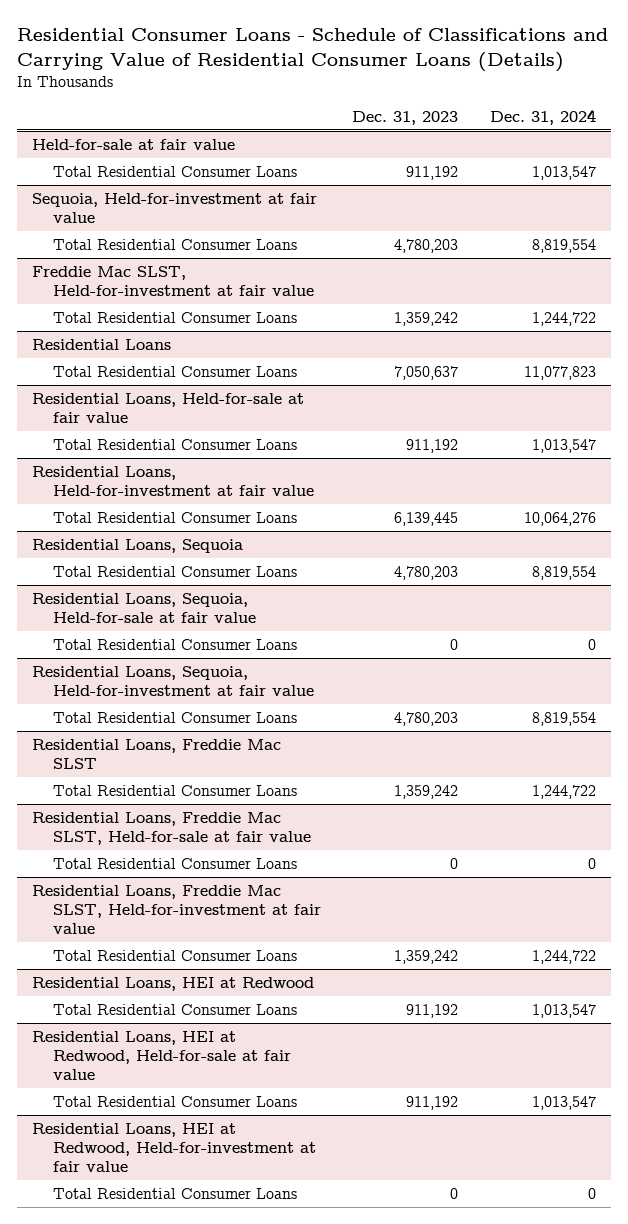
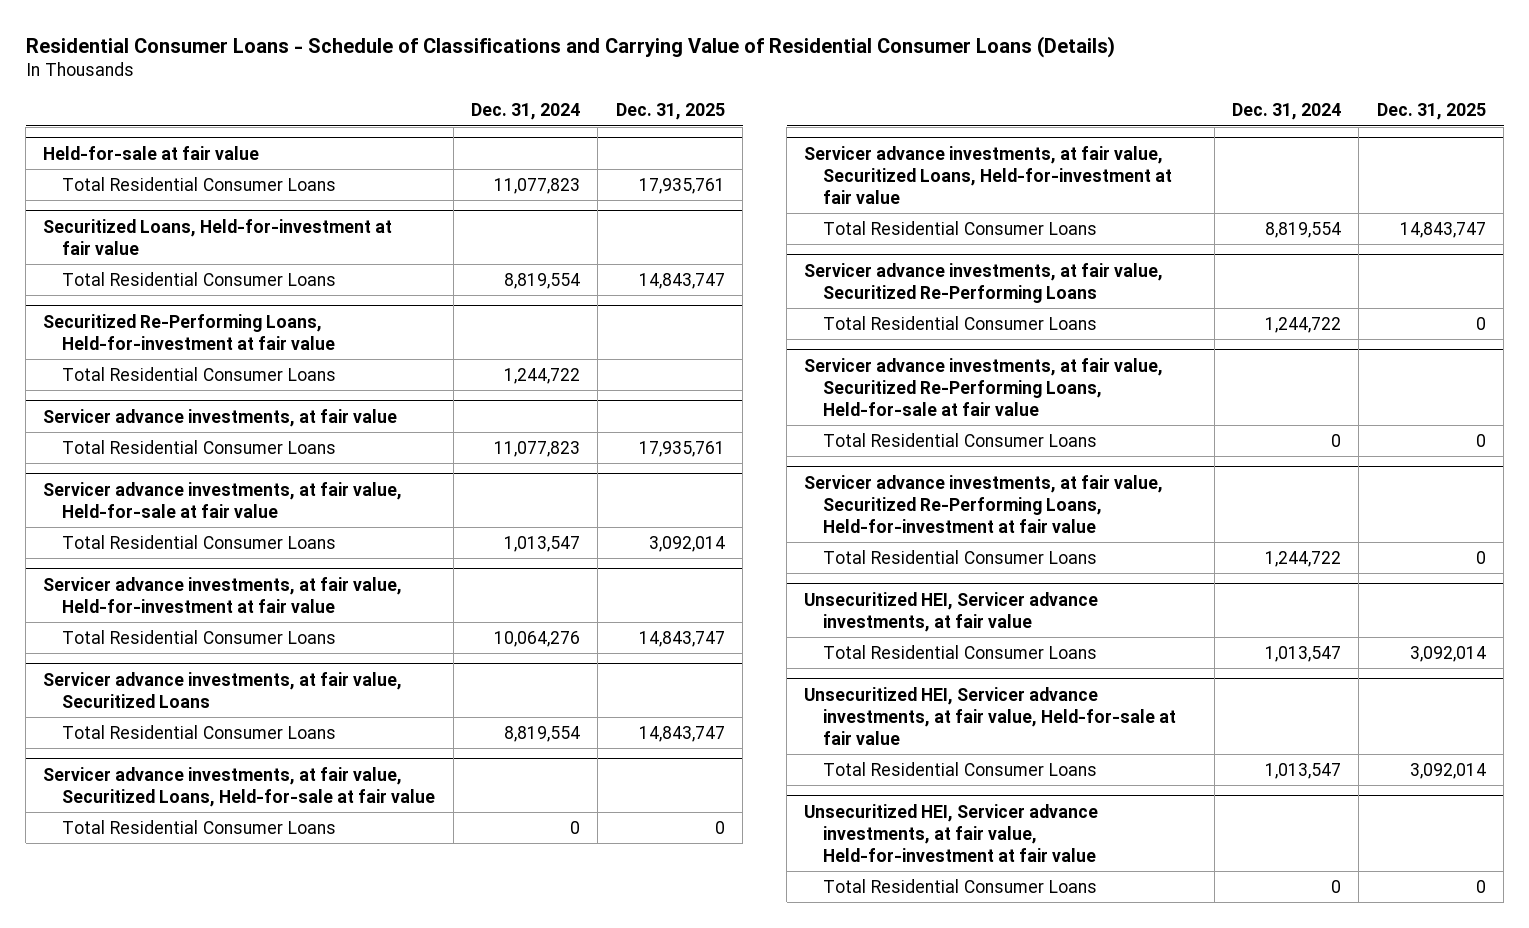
- | Dec. 31, 2023 | Dec. 31, 2024
+ | Dec. 31, 2024 | Dec. 31, 2025
@ Held-for-sale at fair value
- Total Residential Consumer Loans | 911,192 | 1,013,547
- Sequoia, Held-for-investment at fair value
@ Held-for-sale at fair value
+ Total Residential Consumer Loans | 11,077,823 | 17,935,761
+ Securitized Loans, Held-for-investment at fair value
- Freddie Mac SLST, Held-for-investment at fair value
+ Securitized Re-Performing Loans, Held-for-investment at fair value
- Residential Loans
+ Servicer advance investments, at fair value
- Residential Loans, Held-for-sale at fair value
+ Servicer advance investments, at fair value, Held-for-sale at fair value
- Residential Loans, Held-for-investment at fair value
+ Servicer advance investments, at fair value, Held-for-investment at fair value
- Residential Loans, Sequoia
+ Servicer advance investments, at fair value, Securitized Loans
- Residential Loans, Sequoia, Held-for-sale at fair value
+ Servicer advance investments, at fair value, Securitized Loans, Held-for-sale at fair value
- Residential Loans, Sequoia, Held-for-investment at fair value
+ Servicer advance investments, at fair value, Securitized Loans, Held-for-investment at fair value
- Residential Loans, Freddie Mac SLST
+ Servicer advance investments, at fair value, Securitized Re-Performing Loans
- Residential Loans, Freddie Mac SLST, Held-for-sale at fair value
+ Servicer advance investments, at fair value, Securitized Re-Performing Loans, Held-for-sale at fair value
- Residential Loans, Freddie Mac SLST, Held-for-investment at fair value
+ Servicer advance investments, at fair value, Securitized Re-Performing Loans, Held-for-investment at fair value
- Residential Loans, HEI at Redwood
+ Unsecuritized HEI, Servicer advance investments, at fair value
- Residential Loans, HEI at Redwood, Held-for-sale at fair value
+ Unsecuritized HEI, Servicer advance investments, at fair value, Held-for-sale at fair value
- Residential Loans, HEI at Redwood, Held-for-investment at fair value
+ Unsecuritized HEI, Servicer advance investments, at fair value, Held-for-investment at fair value

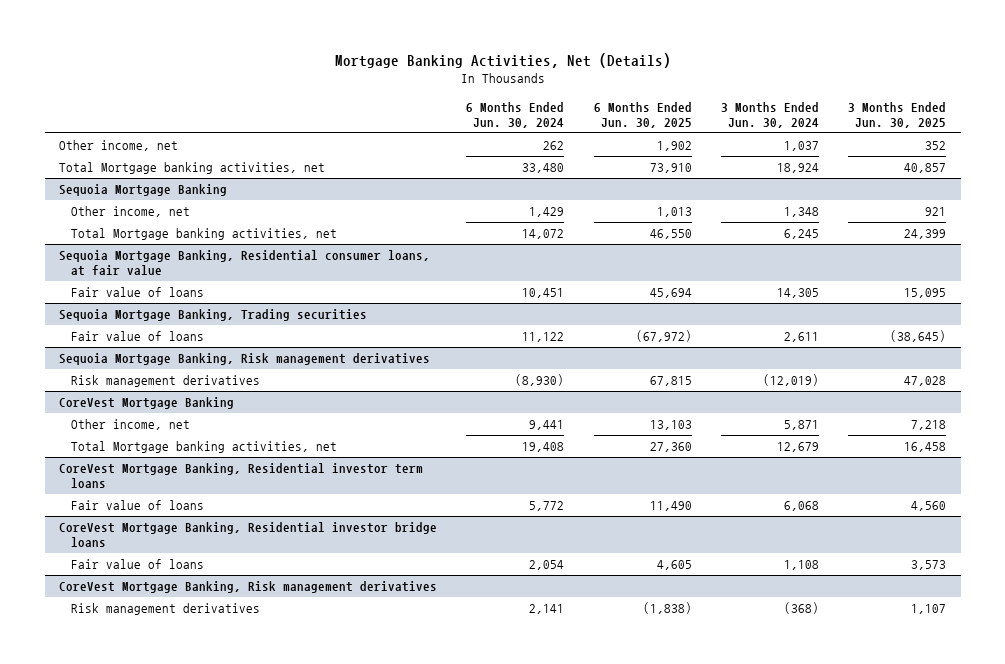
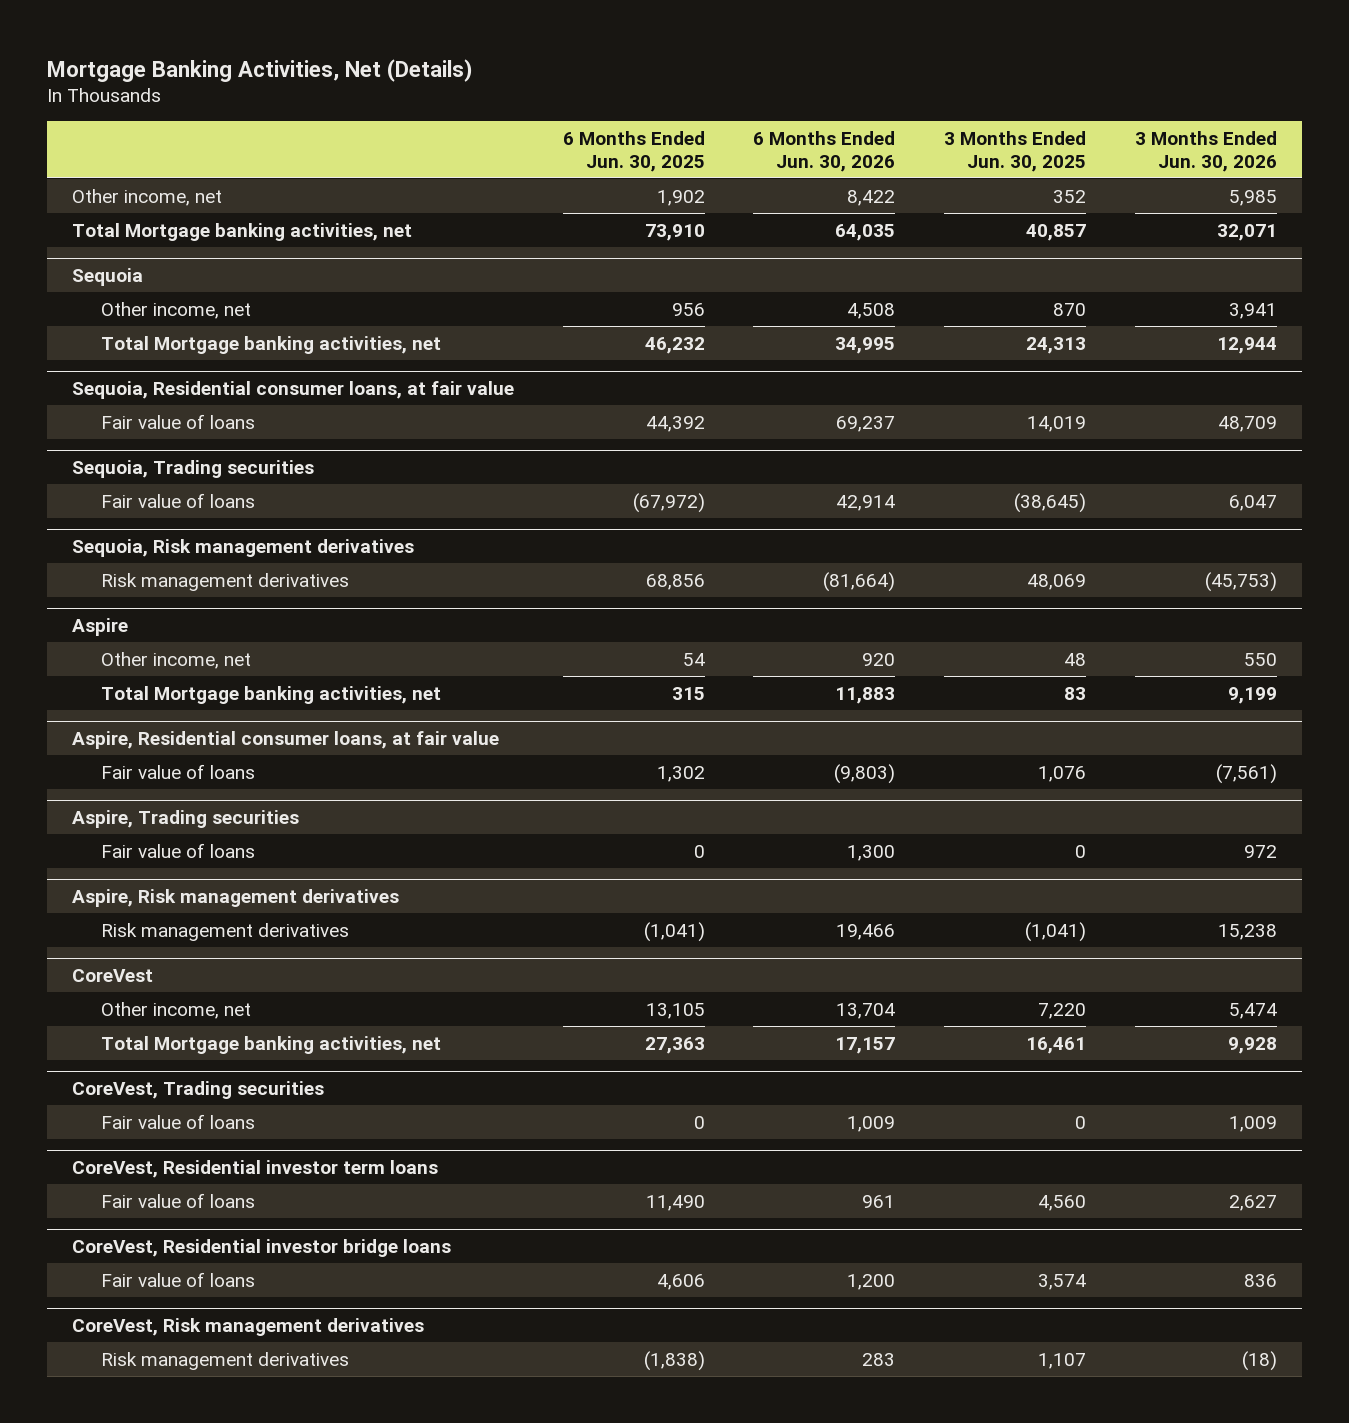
- | 6 Months Ended Jun. 30, 2024 | 6 Months Ended Jun. 30, 2025 | 3 Months Ended Jun. 30, 2024 | 3 Months Ended Jun. 30, 2025
+ | 6 Months Ended Jun. 30, 2025 | 6 Months Ended Jun. 30, 2026 | 3 Months Ended Jun. 30, 2025 | 3 Months Ended Jun. 30, 2026
- Sequoia Mortgage Banking
- Other income, net | 1,429 | 1,013 | 1,348 | 921
- Total Mortgage banking activities, net | 14,072 | 46,550 | 6,245 | 24,399
- Sequoia Mortgage Banking, Residential consumer loans, at fair value
- Fair value of loans | 10,451 | 45,694 | 14,305 | 15,095
- Sequoia Mortgage Banking, Trading securities
+ Sequoia
+ Other income, net | 956 | 4,508 | 870 | 3,941
+ Total Mortgage banking activities, net | 46,232 | 34,995 | 24,313 | 12,944
+ Sequoia, Residential consumer loans, at fair value
+ Fair value of loans | 44,392 | 69,237 | 14,019 | 48,709
+ Sequoia, Trading securities
- Sequoia Mortgage Banking, Risk management derivatives
- Risk management derivatives | (8,930) | 67,815 | (12,019) | 47,028
- CoreVest Mortgage Banking
- Other income, net | 9,441 | 13,103 | 5,871 | 7,218
- Total Mortgage banking activities, net | 19,408 | 27,360 | 12,679 | 16,458
- CoreVest Mortgage Banking, Residential investor term loans
+ Sequoia, Risk management derivatives
+ Risk management derivatives | 68,856 | (81,664) | 48,069 | (45,753)
+ Aspire
+ Other income, net | 54 | 920 | 48 | 550
+ Total Mortgage banking activities, net | 315 | 11,883 | 83 | 9,199
+ Aspire, Residential consumer loans, at fair value
+ Fair value of loans | 1,302 | (9,803) | 1,076 | (7,561)
+ Aspire, Trading securities
+ Fair value of loans | 0 | 1,300 | 0 | 972
+ Aspire, Risk management derivatives
+ Risk management derivatives | (1,041) | 19,466 | (1,041) | 15,238
+ CoreVest
+ Other income, net | 13,105 | 13,704 | 7,220 | 5,474
+ Total Mortgage banking activities, net | 27,363 | 17,157 | 16,461 | 9,928
+ CoreVest, Trading securities
+ Fair value of loans | 0 | 1,009 | 0 | 1,009
+ CoreVest, Residential investor term loans
- CoreVest Mortgage Banking, Residential investor bridge loans
- Fair value of loans | 2,054 | 4,605 | 1,108 | 3,573
- CoreVest Mortgage Banking, Risk management derivatives
+ CoreVest, Residential investor bridge loans
+ Fair value of loans | 4,606 | 1,200 | 3,574 | 836
+ CoreVest, Risk management derivatives

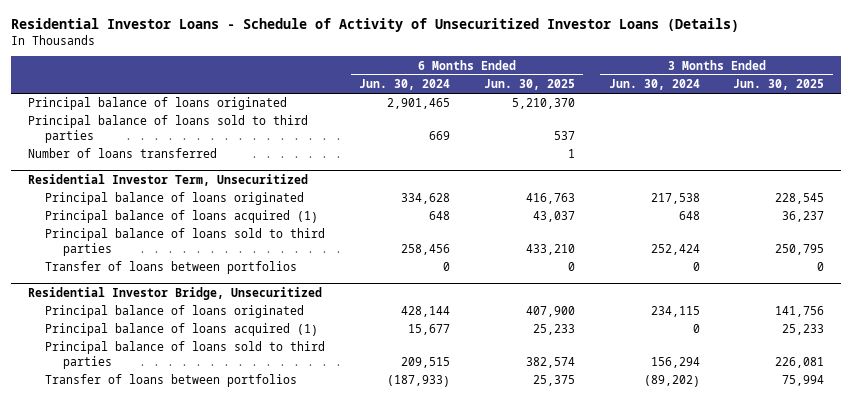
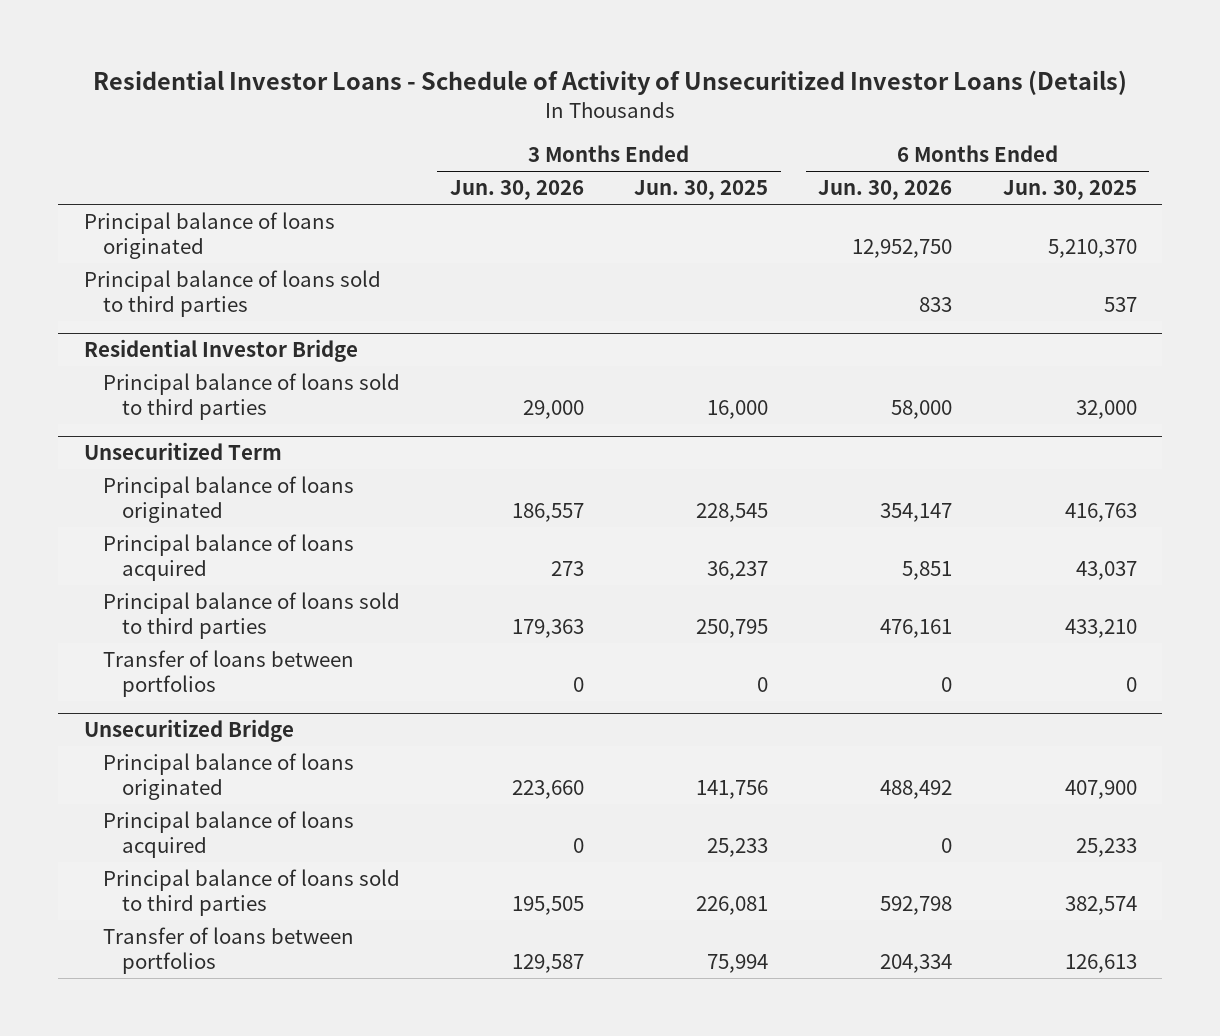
- | 6 Months Ended Jun. 30, 2024 | 6 Months Ended Jun. 30, 2025 | 3 Months Ended Jun. 30, 2024 | 3 Months Ended Jun. 30, 2025
+ | 3 Months Ended Jun. 30, 2026 | 3 Months Ended Jun. 30, 2025 | 6 Months Ended Jun. 30, 2026 | 6 Months Ended Jun. 30, 2025
- Number of loans transferred | | 1 | |
- Residential Investor Term, Unsecuritized
+ Residential Investor Bridge
+ Principal balance of loans sold to third parties | 29,000 | 16,000 | 58,000 | 32,000
+ Unsecuritized Term
- Principal balance of loans acquired (1) | 648 | 43,037 | 648 | 36,237
+ Principal balance of loans acquired | 273 | 36,237 | 5,851 | 43,037
- Residential Investor Bridge, Unsecuritized
+ Unsecuritized Bridge
- Principal balance of loans acquired (1) | 15,677 | 25,233 | 0 | 25,233
+ Principal balance of loans acquired | 0 | 25,233 | 0 | 25,233
- Transfer of loans between portfolios | (187,933) | 25,375 | (89,202) | 75,994
+ Transfer of loans between portfolios | 129,587 | 75,994 | 204,334 | 126,613

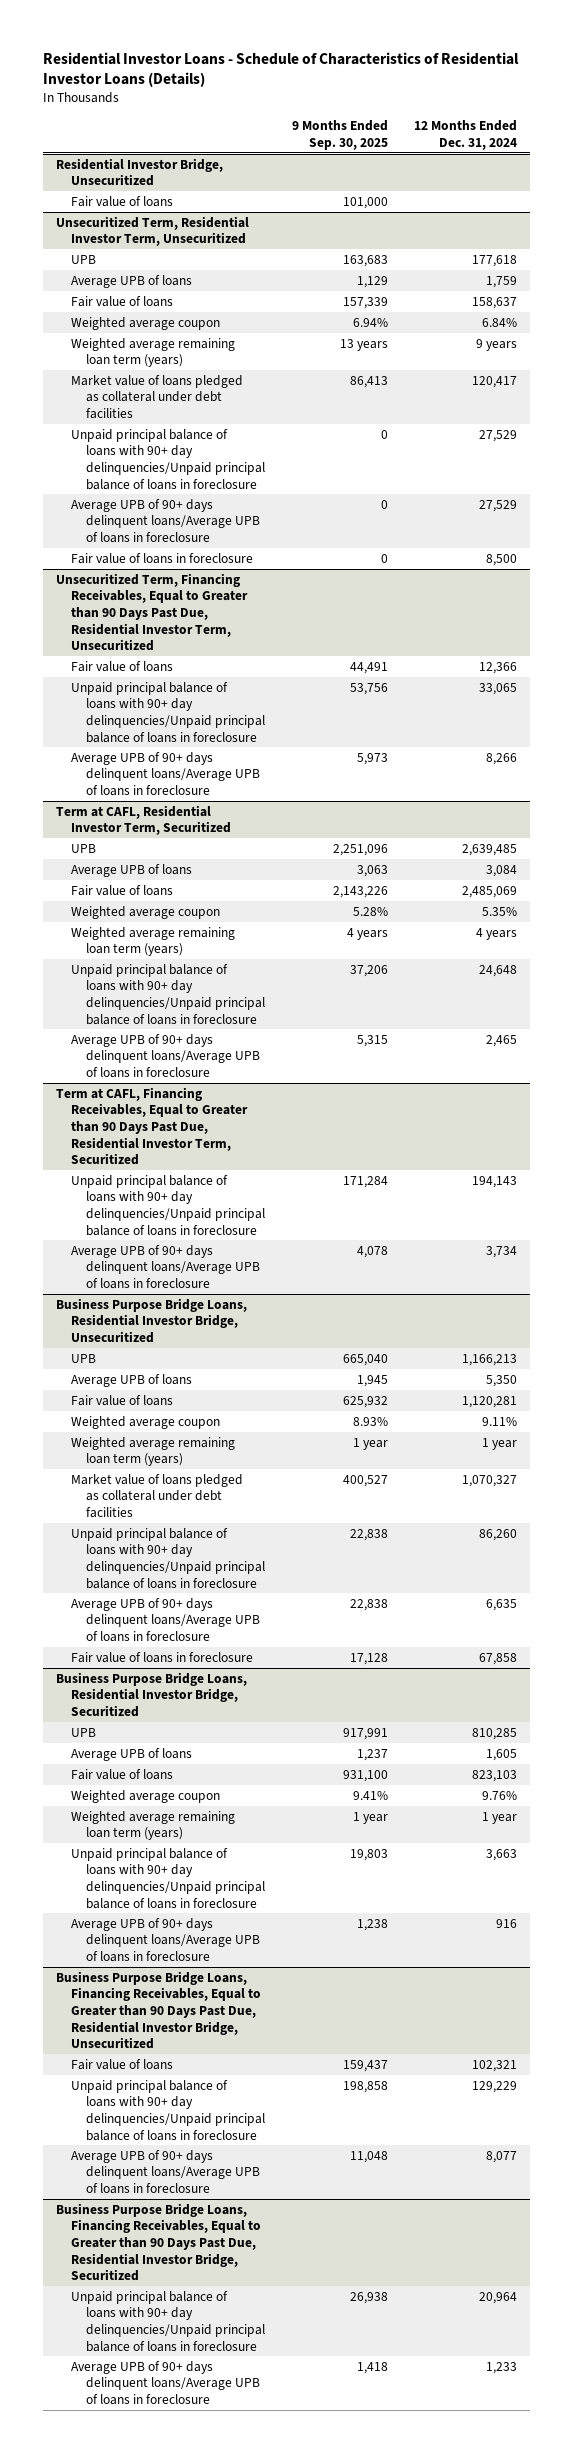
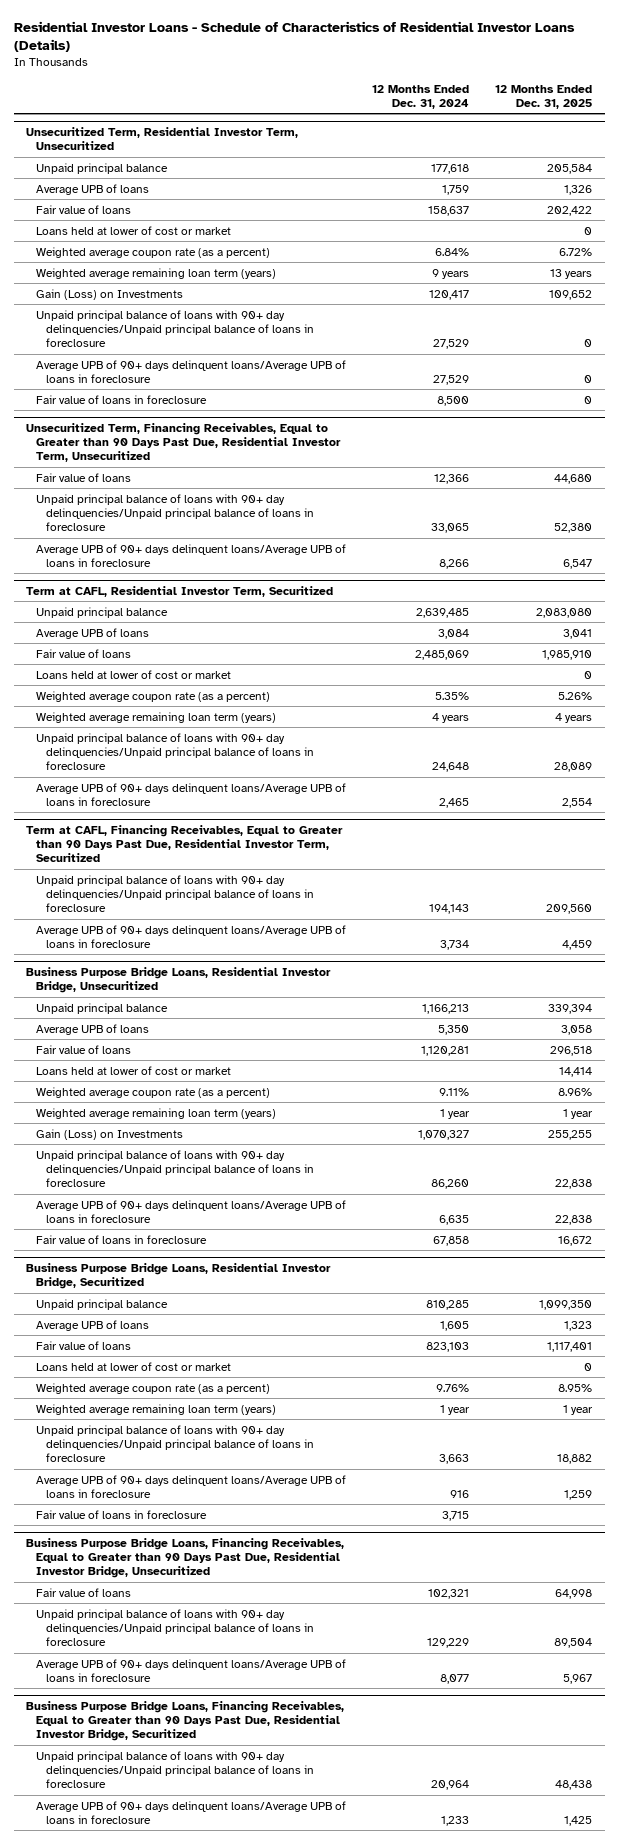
- | 9 Months Ended Sep. 30, 2025 | 12 Months Ended Dec. 31, 2024
+ | 12 Months Ended Dec. 31, 2024 | 12 Months Ended Dec. 31, 2025
- Residential Investor Bridge, Unsecuritized
- Fair value of loans | 101,000 |
@ Unsecuritized Term, Residential Investor Term, Unsecuritized
- UPB | 163,683 | 177,618
+ Unpaid principal balance | 177,618 | 205,584
- Weighted average coupon | 6.94% | 6.84%
+ Loans held at lower of cost or market | | 0
+ Weighted average coupon rate (as a percent) | 6.84% | 6.72%
- Market value of loans pledged as collateral under debt facilities | 86,413 | 120,417
+ Gain (Loss) on Investments | 120,417 | 109,652
@ Term at CAFL, Residential Investor Term, Securitized
- UPB | 2,251,096 | 2,639,485
+ Unpaid principal balance | 2,639,485 | 2,083,080
- Weighted average coupon | 5.28% | 5.35%
+ Loans held at lower of cost or market | | 0
+ Weighted average coupon rate (as a percent) | 5.35% | 5.26%
@ Business Purpose Bridge Loans, Residential Investor Bridge, Unsecuritized
- UPB | 665,040 | 1,166,213
+ Unpaid principal balance | 1,166,213 | 339,394
- Weighted average coupon | 8.93% | 9.11%
+ Loans held at lower of cost or market | | 14,414
+ Weighted average coupon rate (as a percent) | 9.11% | 8.96%
- Market value of loans pledged as collateral under debt facilities | 400,527 | 1,070,327
+ Gain (Loss) on Investments | 1,070,327 | 255,255
@ Business Purpose Bridge Loans, Residential Investor Bridge, Securitized
- UPB | 917,991 | 810,285
+ Unpaid principal balance | 810,285 | 1,099,350
- Weighted average coupon | 9.41% | 9.76%
+ Loans held at lower of cost or market | | 0
+ Weighted average coupon rate (as a percent) | 9.76% | 8.95%
+ Fair value of loans in foreclosure | 3,715 |

